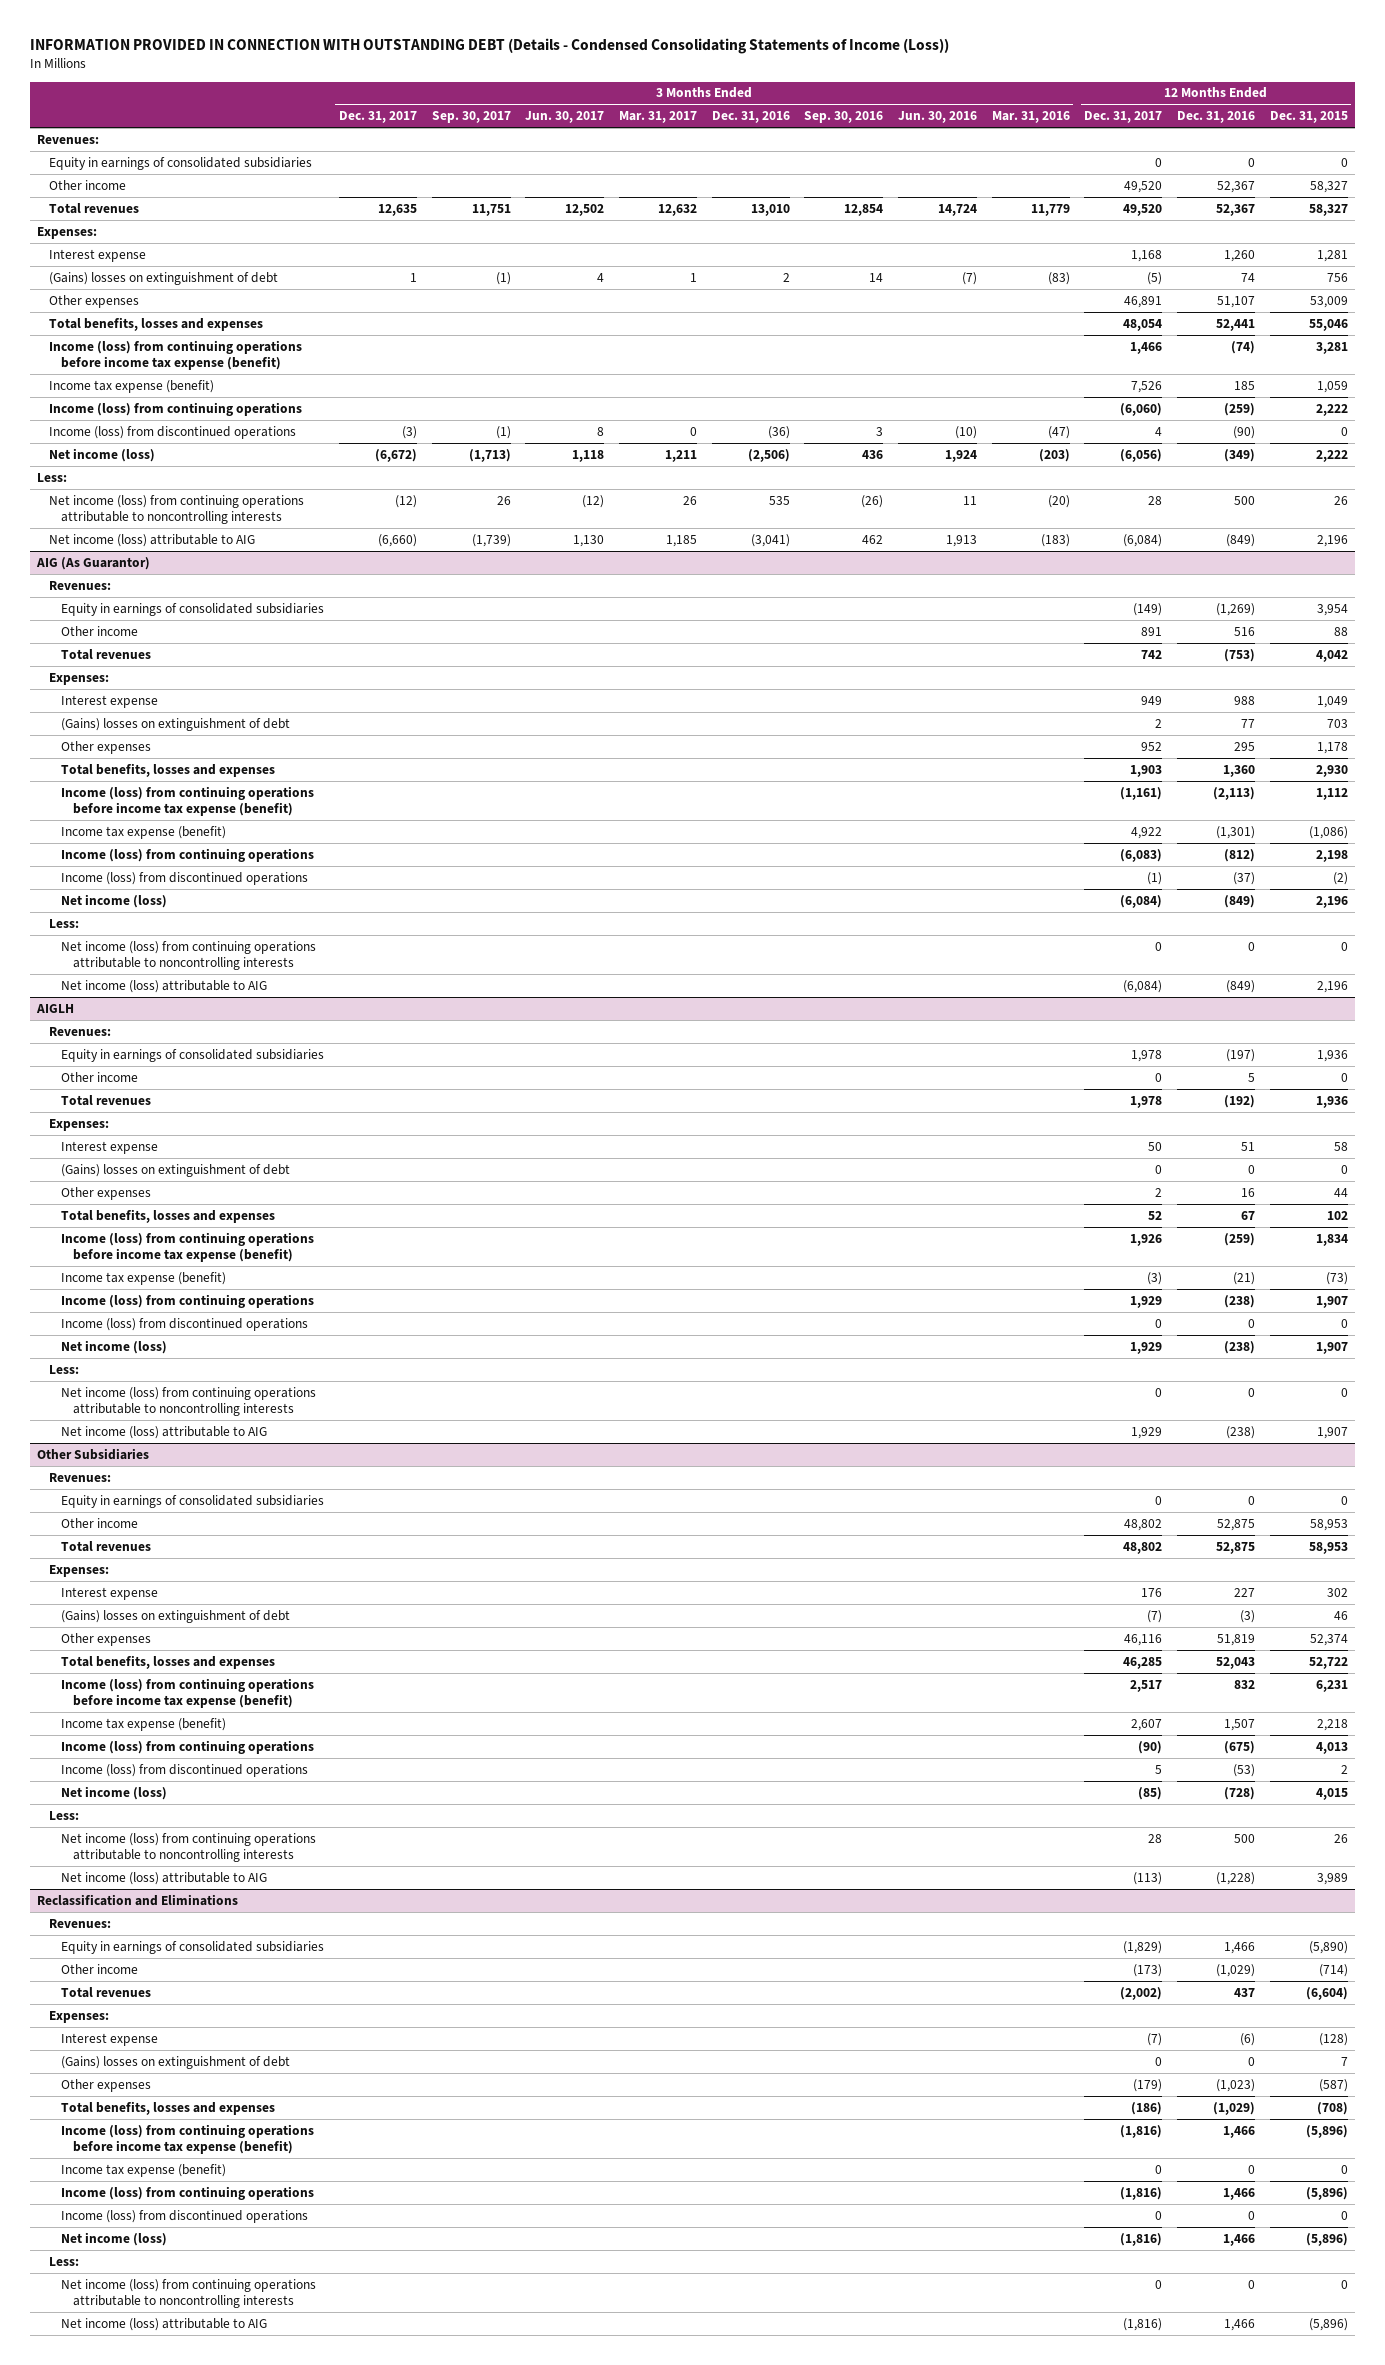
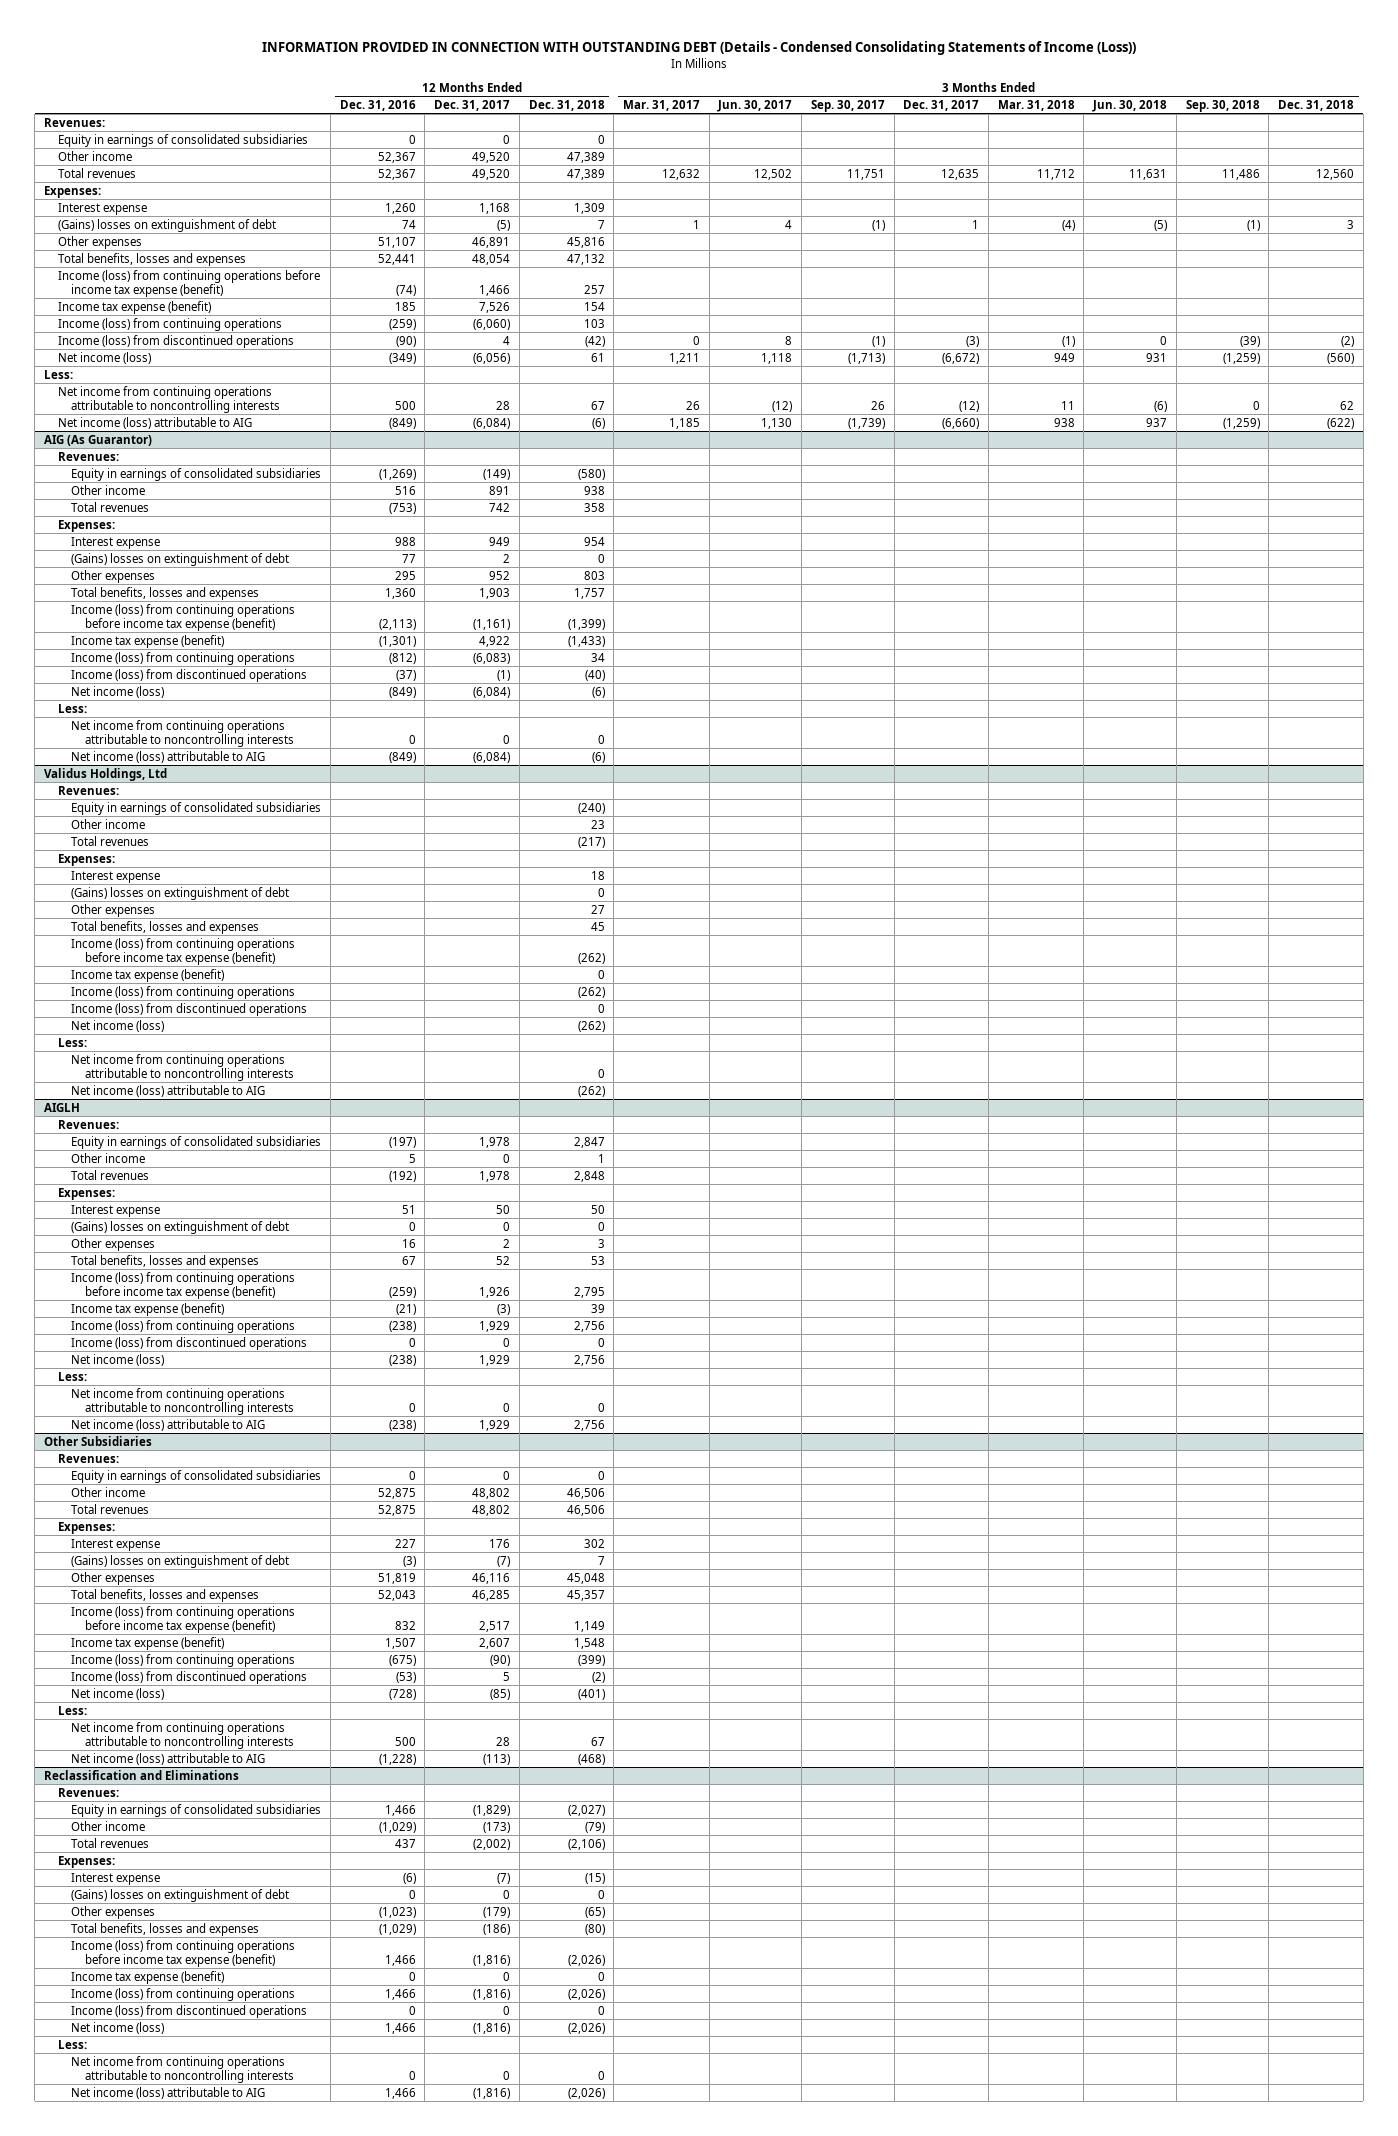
- | 3 Months Ended Dec. 31, 2017 | 3 Months Ended Sep. 30, 2017 | 3 Months Ended Jun. 30, 2017 | 3 Months Ended Mar. 31, 2017 | 3 Months Ended Dec. 31, 2016 | 3 Months Ended Sep. 30, 2016 | 3 Months Ended Jun. 30, 2016 | 3 Months Ended Mar. 31, 2016 | 12 Months Ended Dec. 31, 2017 | 12 Months Ended Dec. 31, 2016 | 12 Months Ended Dec. 31, 2015
+ | 12 Months Ended Dec. 31, 2016 | 12 Months Ended Dec. 31, 2017 | 12 Months Ended Dec. 31, 2018 | 3 Months Ended Mar. 31, 2017 | 3 Months Ended Jun. 30, 2017 | 3 Months Ended Sep. 30, 2017 | 3 Months Ended Dec. 31, 2017 | 3 Months Ended Mar. 31, 2018 | 3 Months Ended Jun. 30, 2018 | 3 Months Ended Sep. 30, 2018 | 3 Months Ended Dec. 31, 2018
- Net income (loss) from continuing operations attributable to noncontrolling interests | (12) | 26 | (12) | 26 | 535 | (26) | 11 | (20) | 28 | 500 | 26
+ Net income from continuing operations attributable to noncontrolling interests | 500 | 28 | 67 | 26 | (12) | 26 | (12) | 11 | (6) | 0 | 62
@ AIG (As Guarantor)
- Net income (loss) from continuing operations attributable to noncontrolling interests | | | | | | | | | 0 | 0 | 0
+ Net income from continuing operations attributable to noncontrolling interests | 0 | 0 | 0 | | | | | | | |
+ Validus Holdings, Ltd
+ Revenues:
+ Equity in earnings of consolidated subsidiaries | | | (240) | | | | | | | |
+ Other income | | | 23 | | | | | | | |
+ Total revenues | | | (217) | | | | | | | |
+ Expenses:
+ Interest expense | | | 18 | | | | | | | |
+ (Gains) losses on extinguishment of debt | | | 0 | | | | | | | |
+ Other expenses | | | 27 | | | | | | | |
+ Total benefits, losses and expenses | | | 45 | | | | | | | |
+ Income (loss) from continuing operations before income tax expense (benefit) | | | (262) | | | | | | | |
+ Income tax expense (benefit) | | | 0 | | | | | | | |
+ Income (loss) from continuing operations | | | (262) | | | | | | | |
+ Income (loss) from discontinued operations | | | 0 | | | | | | | |
+ Net income (loss) | | | (262) | | | | | | | |
+ Less:
+ Net income from continuing operations attributable to noncontrolling interests | | | 0 | | | | | | | |
+ Net income (loss) attributable to AIG | | | (262) | | | | | | | |
@ AIGLH
- Net income (loss) from continuing operations attributable to noncontrolling interests | | | | | | | | | 0 | 0 | 0
+ Net income from continuing operations attributable to noncontrolling interests | 0 | 0 | 0 | | | | | | | |
@ Other Subsidiaries
- Net income (loss) from continuing operations attributable to noncontrolling interests | | | | | | | | | 28 | 500 | 26
+ Net income from continuing operations attributable to noncontrolling interests | 500 | 28 | 67 | | | | | | | |
@ Reclassification and Eliminations
- Net income (loss) from continuing operations attributable to noncontrolling interests | | | | | | | | | 0 | 0 | 0
+ Net income from continuing operations attributable to noncontrolling interests | 0 | 0 | 0 | | | | | | | |

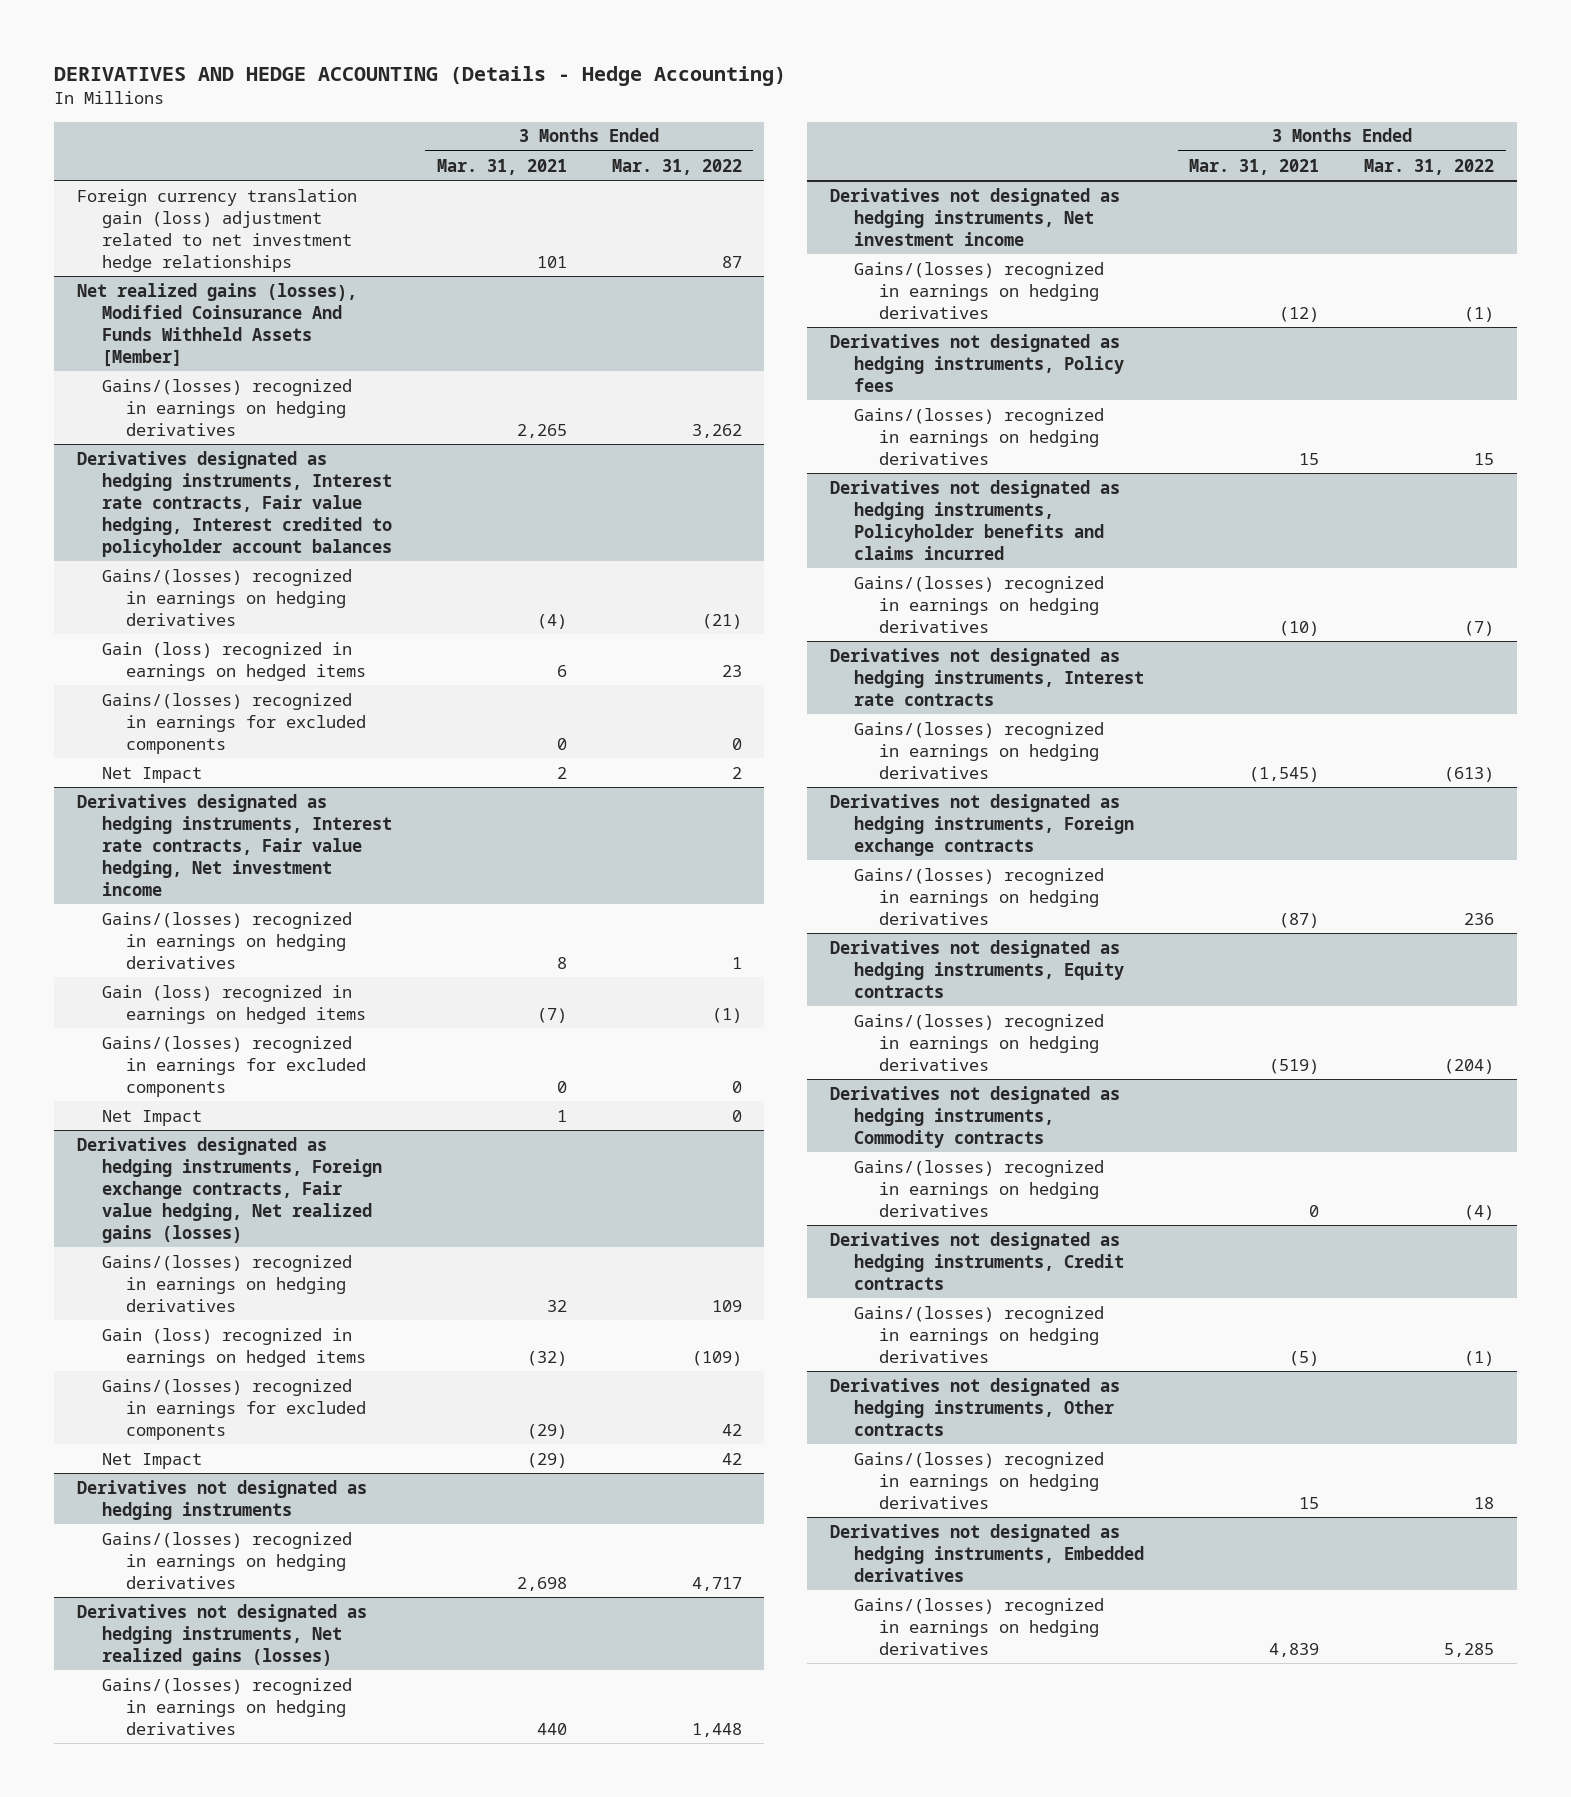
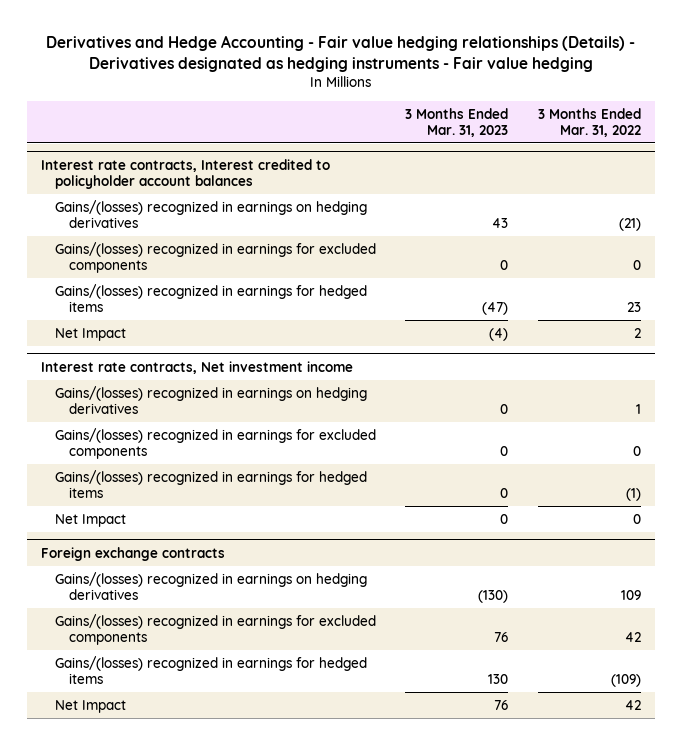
- DERIVATIVES AND HEDGE ACCOUNTING (Details - Hedge Accounting)
+ Derivatives and Hedge Accounting - Fair value hedging relationships (Details) - Derivatives designated as hedging instruments - Fair value hedging
- | 3 Months Ended Mar. 31, 2021 | 3 Months Ended Mar. 31, 2022
+ | 3 Months Ended Mar. 31, 2023 | 3 Months Ended Mar. 31, 2022
- Foreign currency translation gain (loss) adjustment related to net investment hedge relationships | 101 | 87
- Net realized gains (losses), Modified Coinsurance And Funds Withheld Assets [Member]
- Gains/(losses) recognized in earnings on hedging derivatives | 2,265 | 3,262
- Derivatives designated as hedging instruments, Interest rate contracts, Fair value hedging, Interest credited to policyholder account balances
+ Interest rate contracts, Interest credited to policyholder account balances
- Gain (loss) recognized in earnings on hedged items | 6 | 23
+ Gains/(losses) recognized in earnings for hedged items | (47) | 23
- Derivatives designated as hedging instruments, Interest rate contracts, Fair value hedging, Net investment income
+ Interest rate contracts, Net investment income
- Gain (loss) recognized in earnings on hedged items | (7) | (1)
+ Gains/(losses) recognized in earnings for hedged items | 0 | (1)
- Derivatives designated as hedging instruments, Foreign exchange contracts, Fair value hedging, Net realized gains (losses)
+ Foreign exchange contracts
- Gain (loss) recognized in earnings on hedged items | (32) | (109)
+ Gains/(losses) recognized in earnings for hedged items | 130 | (109)
- Derivatives not designated as hedging instruments
- Gains/(losses) recognized in earnings on hedging derivatives | 2,698 | 4,717
- Derivatives not designated as hedging instruments, Net realized gains (losses)
- Gains/(losses) recognized in earnings on hedging derivatives | 440 | 1,448
- Derivatives not designated as hedging instruments, Net investment income
- Gains/(losses) recognized in earnings on hedging derivatives | (12) | (1)
- Derivatives not designated as hedging instruments, Policy fees
- Gains/(losses) recognized in earnings on hedging derivatives | 15 | 15
- Derivatives not designated as hedging instruments, Policyholder benefits and claims incurred
- Gains/(losses) recognized in earnings on hedging derivatives | (10) | (7)
- Derivatives not designated as hedging instruments, Interest rate contracts
- Gains/(losses) recognized in earnings on hedging derivatives | (1,545) | (613)
- Derivatives not designated as hedging instruments, Foreign exchange contracts
- Gains/(losses) recognized in earnings on hedging derivatives | (87) | 236
- Derivatives not designated as hedging instruments, Equity contracts
- Gains/(losses) recognized in earnings on hedging derivatives | (519) | (204)
- Derivatives not designated as hedging instruments, Commodity contracts
- Gains/(losses) recognized in earnings on hedging derivatives | 0 | (4)
- Derivatives not designated as hedging instruments, Credit contracts
- Gains/(losses) recognized in earnings on hedging derivatives | (5) | (1)
- Derivatives not designated as hedging instruments, Other contracts
- Gains/(losses) recognized in earnings on hedging derivatives | 15 | 18
- Derivatives not designated as hedging instruments, Embedded derivatives
- Gains/(losses) recognized in earnings on hedging derivatives | 4,839 | 5,285

